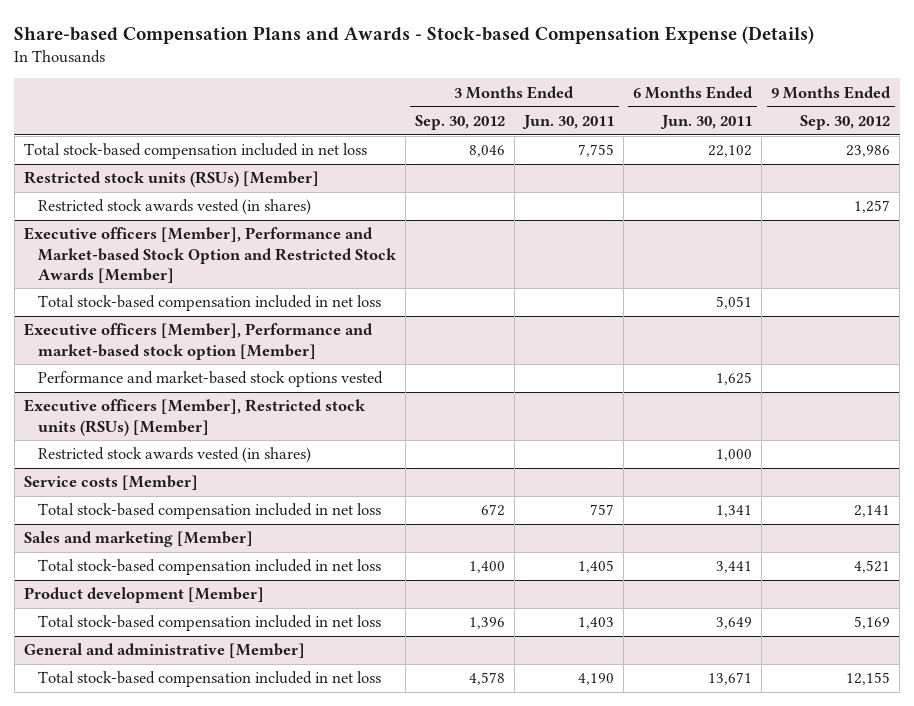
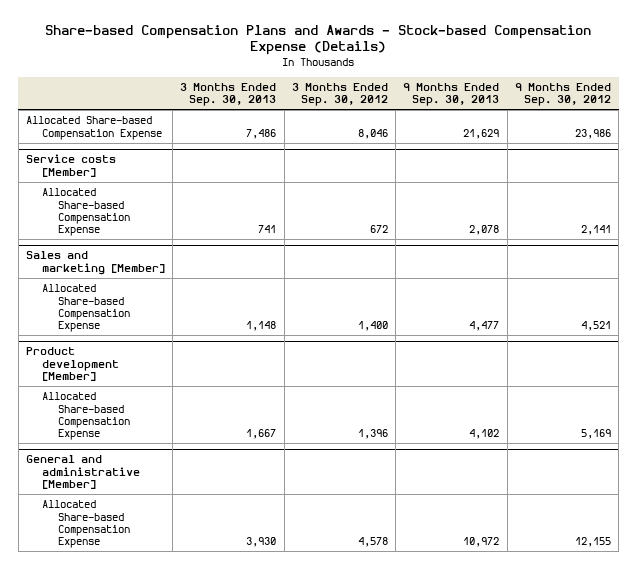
- | 3 Months Ended Sep. 30, 2012 | 3 Months Ended Jun. 30, 2011 | 6 Months Ended Jun. 30, 2011 | 9 Months Ended Sep. 30, 2012
+ | 3 Months Ended Sep. 30, 2013 | 3 Months Ended Sep. 30, 2012 | 9 Months Ended Sep. 30, 2013 | 9 Months Ended Sep. 30, 2012
- Total stock-based compensation included in net loss | 8,046 | 7,755 | 22,102 | 23,986
- Restricted stock units (RSUs) [Member]
- Restricted stock awards vested (in shares) | | | | 1,257
- Executive officers [Member], Performance and Market-based Stock Option and Restricted Stock Awards [Member]
- Total stock-based compensation included in net loss | | | 5,051 |
- Executive officers [Member], Performance and market-based stock option [Member]
- Performance and market-based stock options vested | | | 1,625 |
- Executive officers [Member], Restricted stock units (RSUs) [Member]
- Restricted stock awards vested (in shares) | | | 1,000 |
+ Allocated Share-based Compensation Expense | 7,486 | 8,046 | 21,629 | 23,986
@ Service costs [Member]
- Total stock-based compensation included in net loss | 672 | 757 | 1,341 | 2,141
+ Allocated Share-based Compensation Expense | 741 | 672 | 2,078 | 2,141
@ Sales and marketing [Member]
- Total stock-based compensation included in net loss | 1,400 | 1,405 | 3,441 | 4,521
+ Allocated Share-based Compensation Expense | 1,148 | 1,400 | 4,477 | 4,521
@ Product development [Member]
- Total stock-based compensation included in net loss | 1,396 | 1,403 | 3,649 | 5,169
+ Allocated Share-based Compensation Expense | 1,667 | 1,396 | 4,102 | 5,169
@ General and administrative [Member]
- Total stock-based compensation included in net loss | 4,578 | 4,190 | 13,671 | 12,155
+ Allocated Share-based Compensation Expense | 3,930 | 4,578 | 10,972 | 12,155

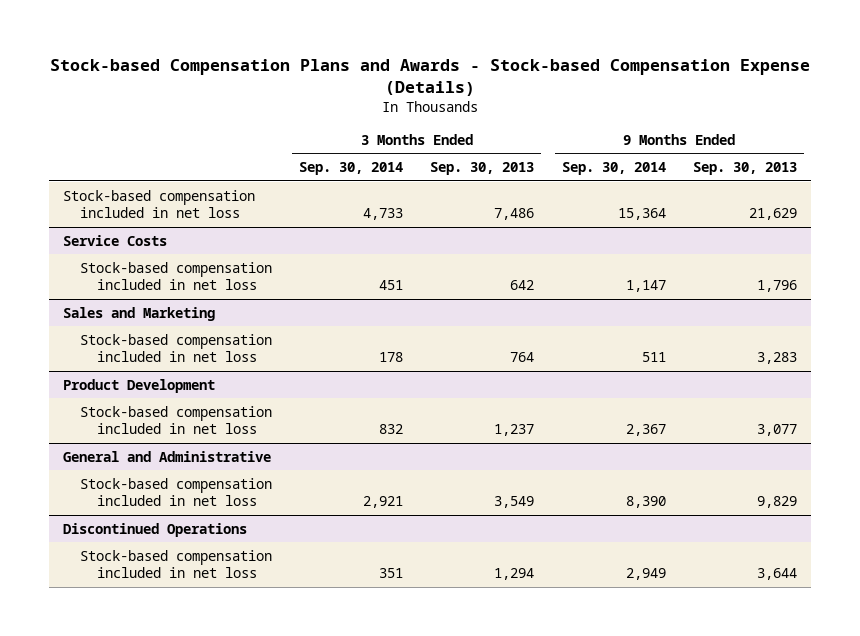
- Share-based Compensation Plans and Awards - Stock-based Compensation Expense (Details)
+ Stock-based Compensation Plans and Awards - Stock-based Compensation Expense (Details)
- | 3 Months Ended Sep. 30, 2013 | 3 Months Ended Sep. 30, 2012 | 9 Months Ended Sep. 30, 2013 | 9 Months Ended Sep. 30, 2012
+ | 3 Months Ended Sep. 30, 2014 | 3 Months Ended Sep. 30, 2013 | 9 Months Ended Sep. 30, 2014 | 9 Months Ended Sep. 30, 2013
- Allocated Share-based Compensation Expense | 7,486 | 8,046 | 21,629 | 23,986
- Service costs [Member]
- Allocated Share-based Compensation Expense | 741 | 672 | 2,078 | 2,141
- Sales and marketing [Member]
- Allocated Share-based Compensation Expense | 1,148 | 1,400 | 4,477 | 4,521
- Product development [Member]
- Allocated Share-based Compensation Expense | 1,667 | 1,396 | 4,102 | 5,169
- General and administrative [Member]
- Allocated Share-based Compensation Expense | 3,930 | 4,578 | 10,972 | 12,155
+ Stock-based compensation included in net loss | 4,733 | 7,486 | 15,364 | 21,629
+ Service Costs
+ Stock-based compensation included in net loss | 451 | 642 | 1,147 | 1,796
+ Sales and Marketing
+ Stock-based compensation included in net loss | 178 | 764 | 511 | 3,283
+ Product Development
+ Stock-based compensation included in net loss | 832 | 1,237 | 2,367 | 3,077
+ General and Administrative
+ Stock-based compensation included in net loss | 2,921 | 3,549 | 8,390 | 9,829
+ Discontinued Operations
+ Stock-based compensation included in net loss | 351 | 1,294 | 2,949 | 3,644

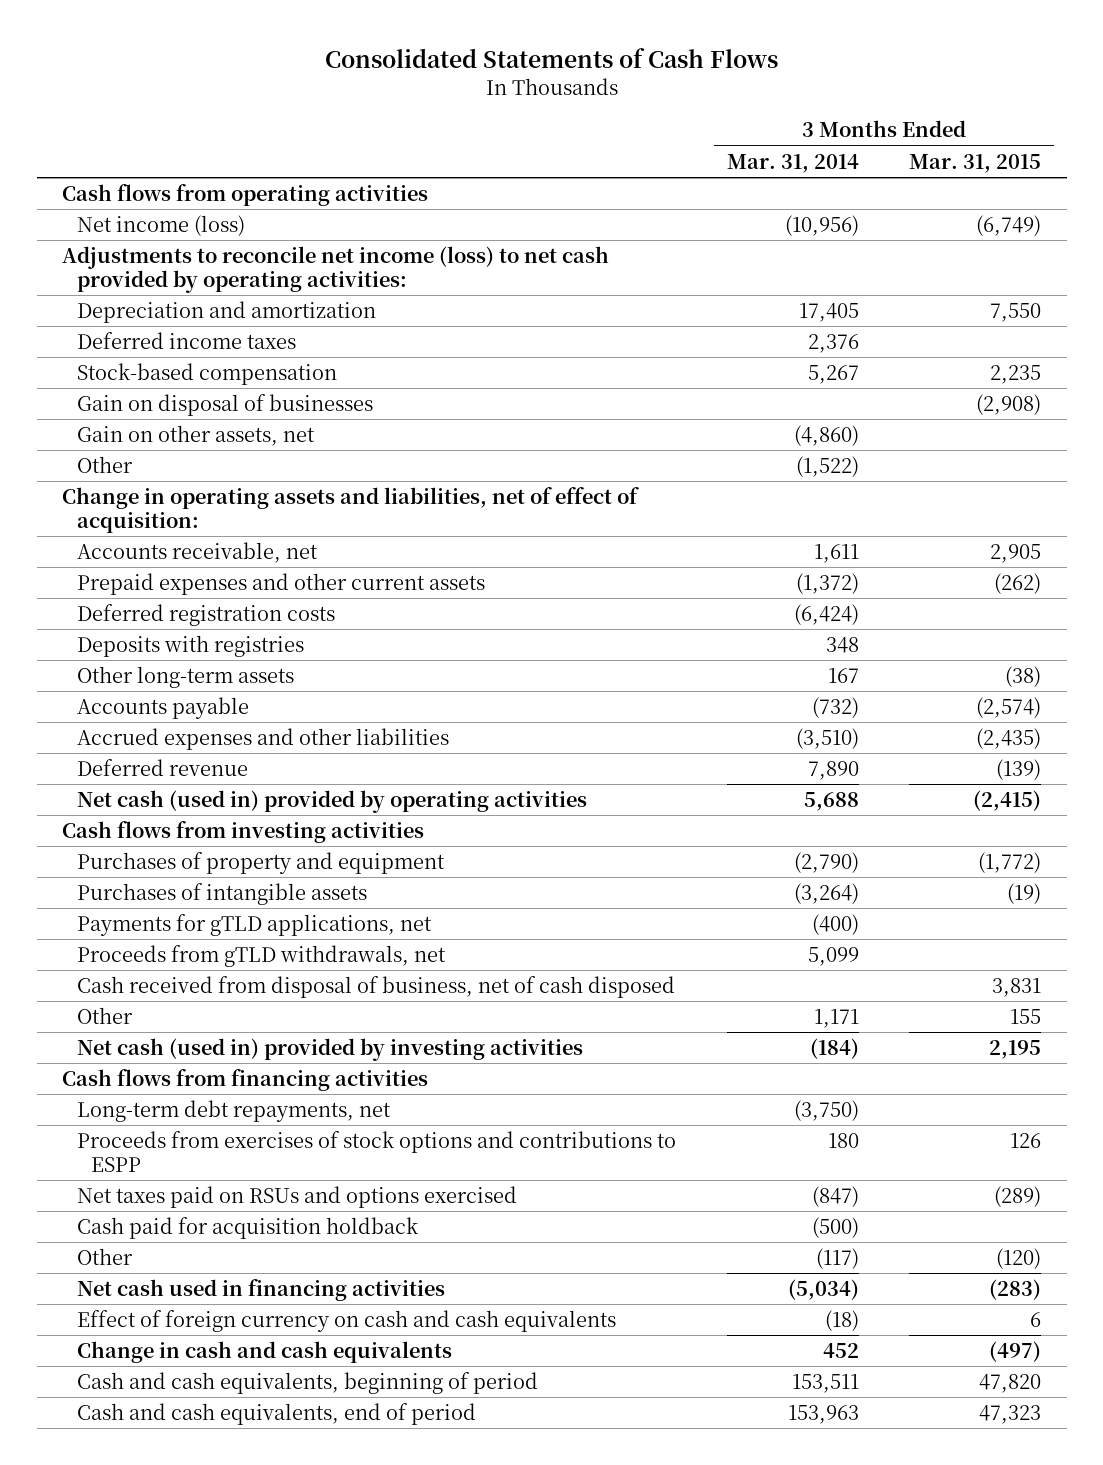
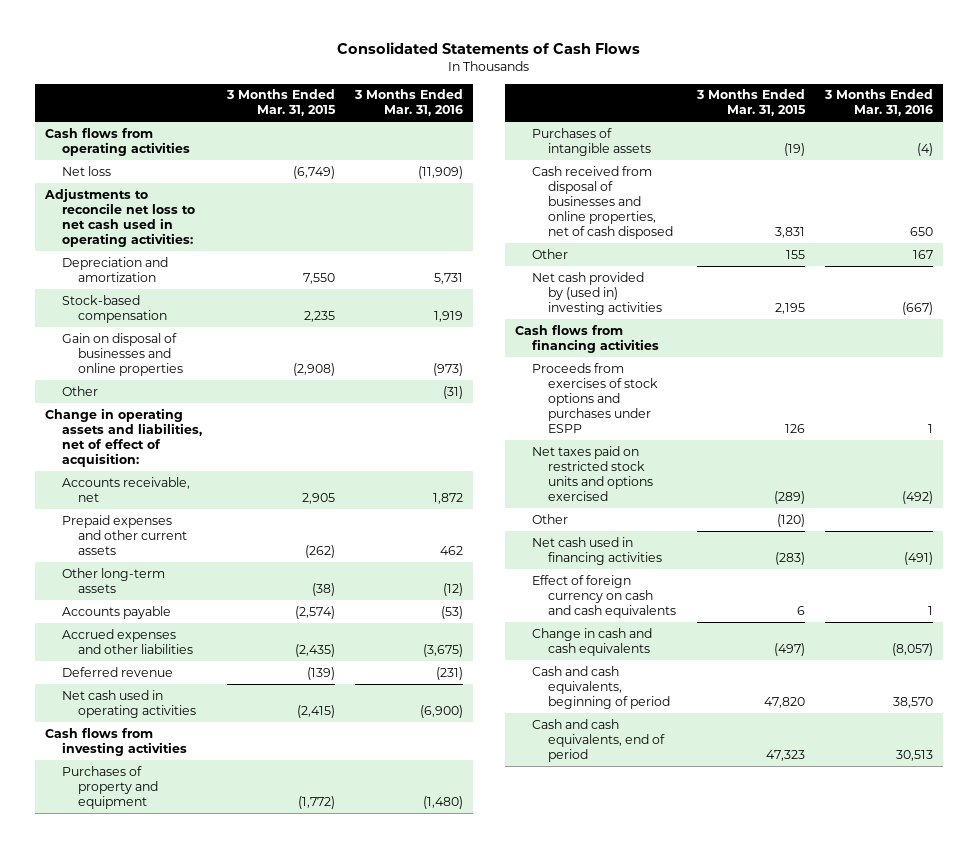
- | 3 Months Ended Mar. 31, 2014 | 3 Months Ended Mar. 31, 2015
+ | 3 Months Ended Mar. 31, 2015 | 3 Months Ended Mar. 31, 2016
- Net income (loss) | (10,956) | (6,749)
- Adjustments to reconcile net income (loss) to net cash provided by operating activities:
+ Net loss | (6,749) | (11,909)
+ Adjustments to reconcile net loss to net cash used in operating activities:
- Deferred income taxes | 2,376 |
- Gain on disposal of businesses | | (2,908)
- Gain on other assets, net | (4,860) |
+ Gain on disposal of businesses and online properties | (2,908) | (973)
- Deferred registration costs | (6,424) |
- Deposits with registries | 348 |
- Net cash (used in) provided by operating activities | 5,688 | (2,415)
+ Net cash used in operating activities | (2,415) | (6,900)
- Payments for gTLD applications, net | (400) |
- Proceeds from gTLD withdrawals, net | 5,099 |
- Cash received from disposal of business, net of cash disposed | | 3,831
+ Cash received from disposal of businesses and online properties, net of cash disposed | 3,831 | 650
- Net cash (used in) provided by investing activities | (184) | 2,195
+ Net cash provided by (used in) investing activities | 2,195 | (667)
- Long-term debt repayments, net | (3,750) |
- Proceeds from exercises of stock options and contributions to ESPP | 180 | 126
- Net taxes paid on RSUs and options exercised | (847) | (289)
- Cash paid for acquisition holdback | (500) |
+ Proceeds from exercises of stock options and purchases under ESPP | 126 | 1
+ Net taxes paid on restricted stock units and options exercised | (289) | (492)

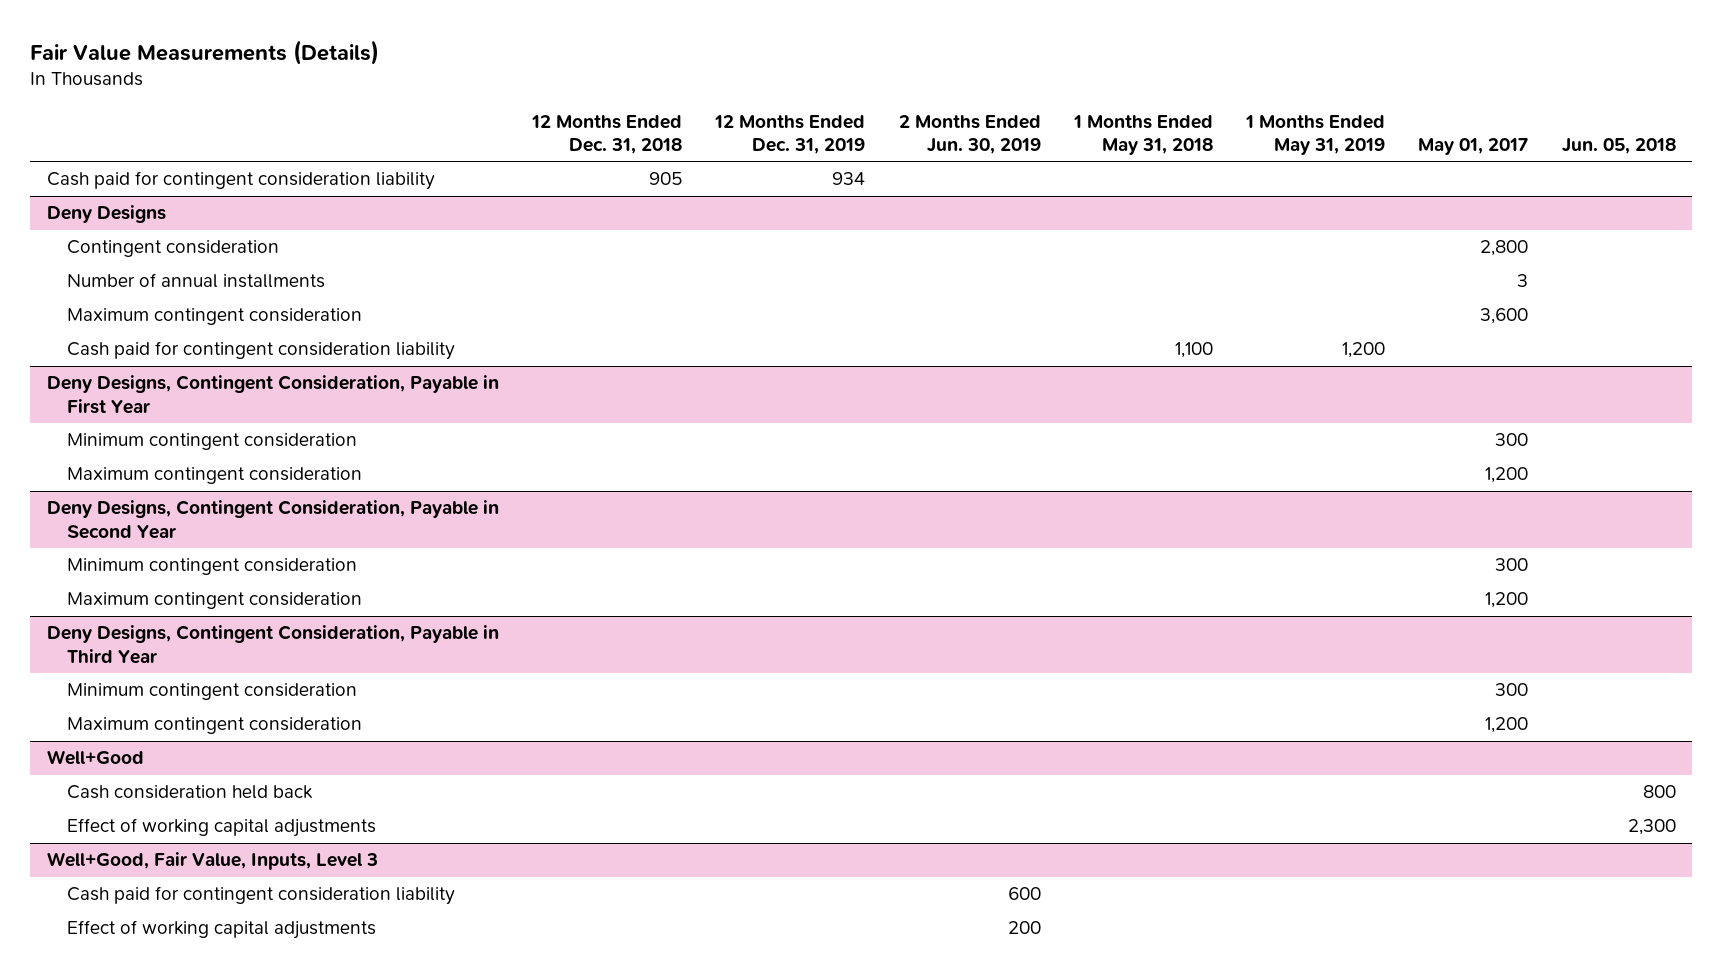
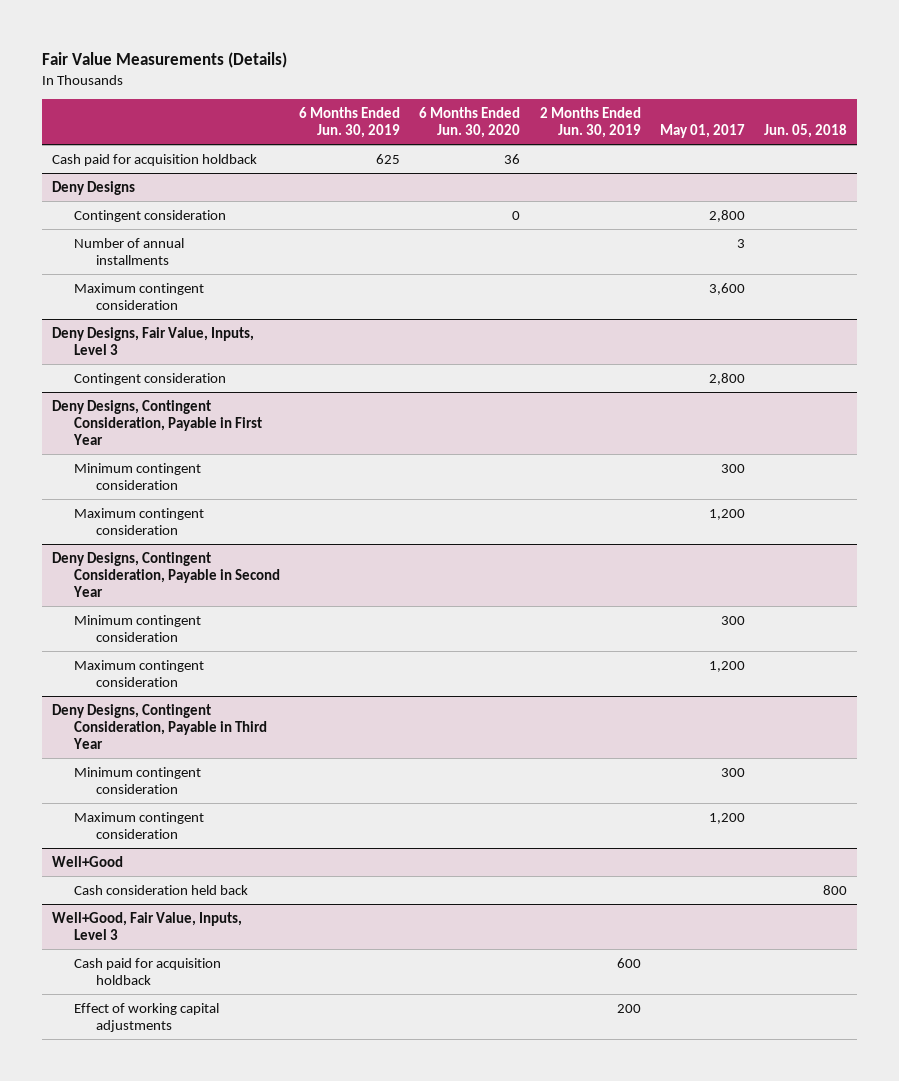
- | 12 Months Ended Dec. 31, 2018 | 12 Months Ended Dec. 31, 2019 | 2 Months Ended Jun. 30, 2019 | 1 Months Ended May 31, 2018 | 1 Months Ended May 31, 2019 | May 01, 2017 | Jun. 05, 2018
+ | 6 Months Ended Jun. 30, 2019 | 6 Months Ended Jun. 30, 2020 | 2 Months Ended Jun. 30, 2019 | May 01, 2017 | Jun. 05, 2018
- Cash paid for contingent consideration liability | 905 | 934 | | | | |
+ Cash paid for acquisition holdback | 625 | 36 | | |
@ Deny Designs
- Cash paid for contingent consideration liability | | | | 1,100 | 1,200 | |
+ Deny Designs, Fair Value, Inputs, Level 3
+ Contingent consideration | | | | 2,800 |
@ Well+Good
- Effect of working capital adjustments | | | | | | | 2,300
@ Well+Good, Fair Value, Inputs, Level 3
- Cash paid for contingent consideration liability | | | 600 | | | |
+ Cash paid for acquisition holdback | | | 600 | |

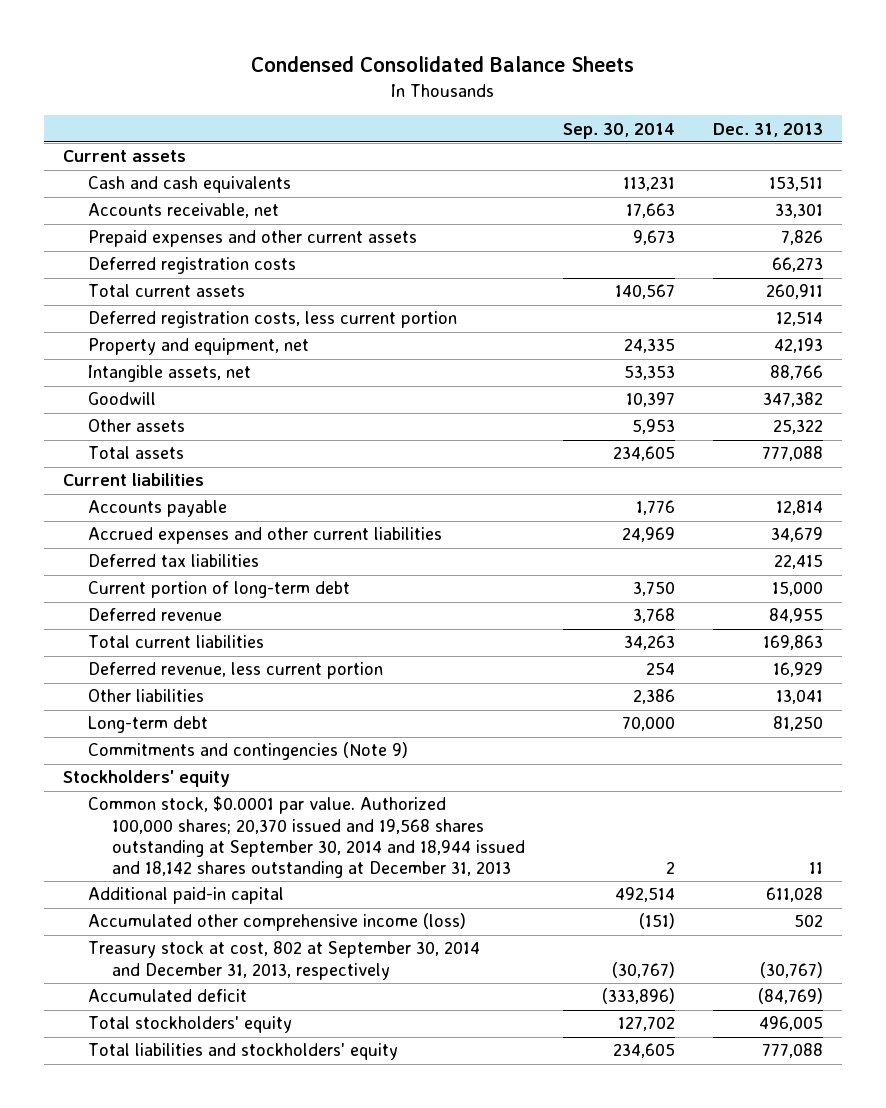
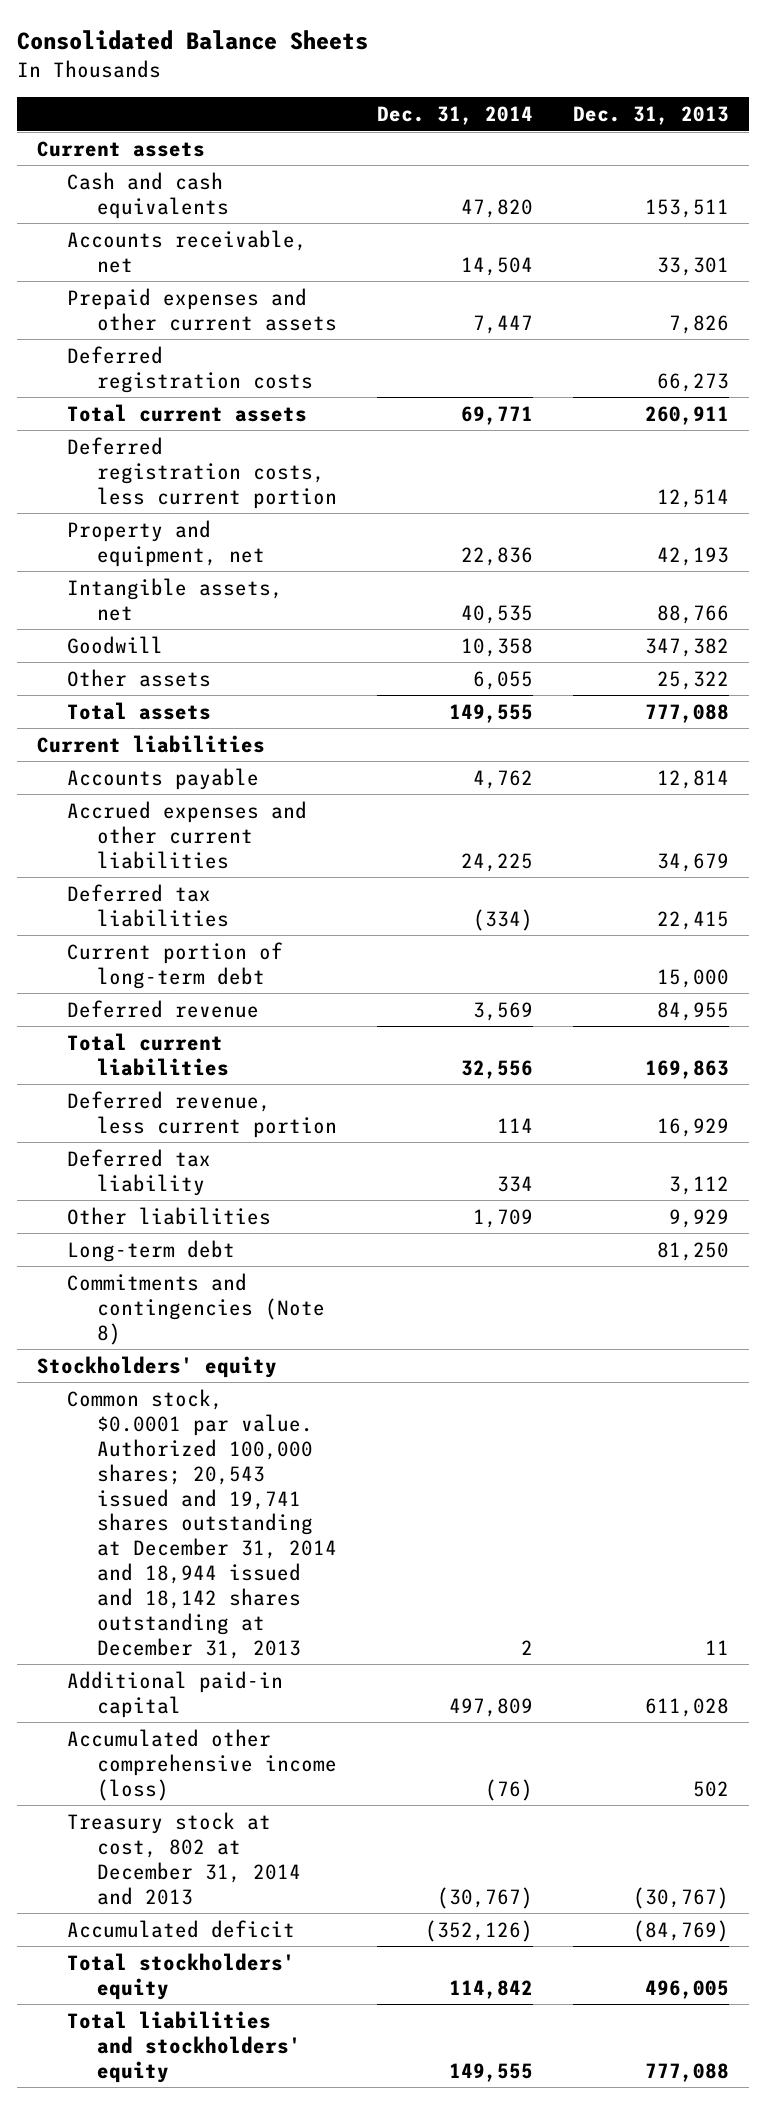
- Condensed Consolidated Balance Sheets
+ Consolidated Balance Sheets
- | Sep. 30, 2014 | Dec. 31, 2013
+ | Dec. 31, 2014 | Dec. 31, 2013
- Other liabilities | 2,386 | 13,041
+ Deferred tax liability | 334 | 3,112
+ Other liabilities | 1,709 | 9,929
- Commitments and contingencies (Note 9)
+ Commitments and contingencies (Note 8)
- Common stock, $0.0001 par value. Authorized 100,000 shares; 20,370 issued and 19,568 shares outstanding at September 30, 2014 and 18,944 issued and 18,142 shares outstanding at December 31, 2013 | 2 | 11
+ Common stock, $0.0001 par value. Authorized 100,000 shares; 20,543 issued and 19,741 shares outstanding at December 31, 2014 and 18,944 issued and 18,142 shares outstanding at December 31, 2013 | 2 | 11
- Treasury stock at cost, 802 at September 30, 2014 and December 31, 2013, respectively | (30,767) | (30,767)
+ Treasury stock at cost, 802 at December 31, 2014 and 2013 | (30,767) | (30,767)

